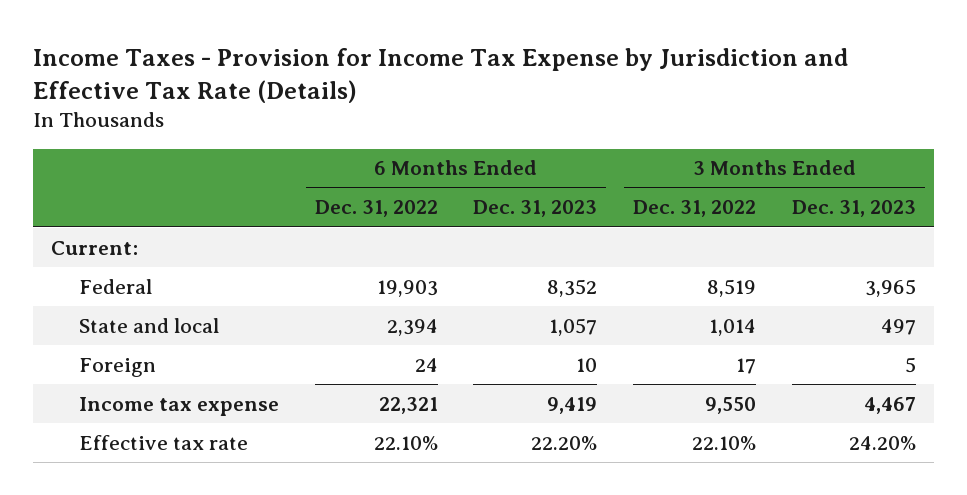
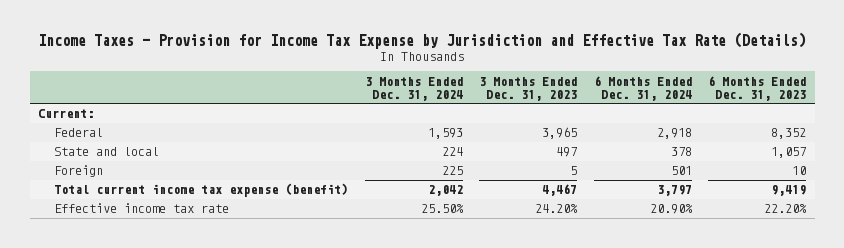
- | 6 Months Ended Dec. 31, 2022 | 6 Months Ended Dec. 31, 2023 | 3 Months Ended Dec. 31, 2022 | 3 Months Ended Dec. 31, 2023
+ | 3 Months Ended Dec. 31, 2024 | 3 Months Ended Dec. 31, 2023 | 6 Months Ended Dec. 31, 2024 | 6 Months Ended Dec. 31, 2023
- Income tax expense | 22,321 | 9,419 | 9,550 | 4,467
- Effective tax rate | 22.10% | 22.20% | 22.10% | 24.20%
+ Total current income tax expense (benefit) | 2,042 | 4,467 | 3,797 | 9,419
+ Effective income tax rate | 25.50% | 24.20% | 20.90% | 22.20%

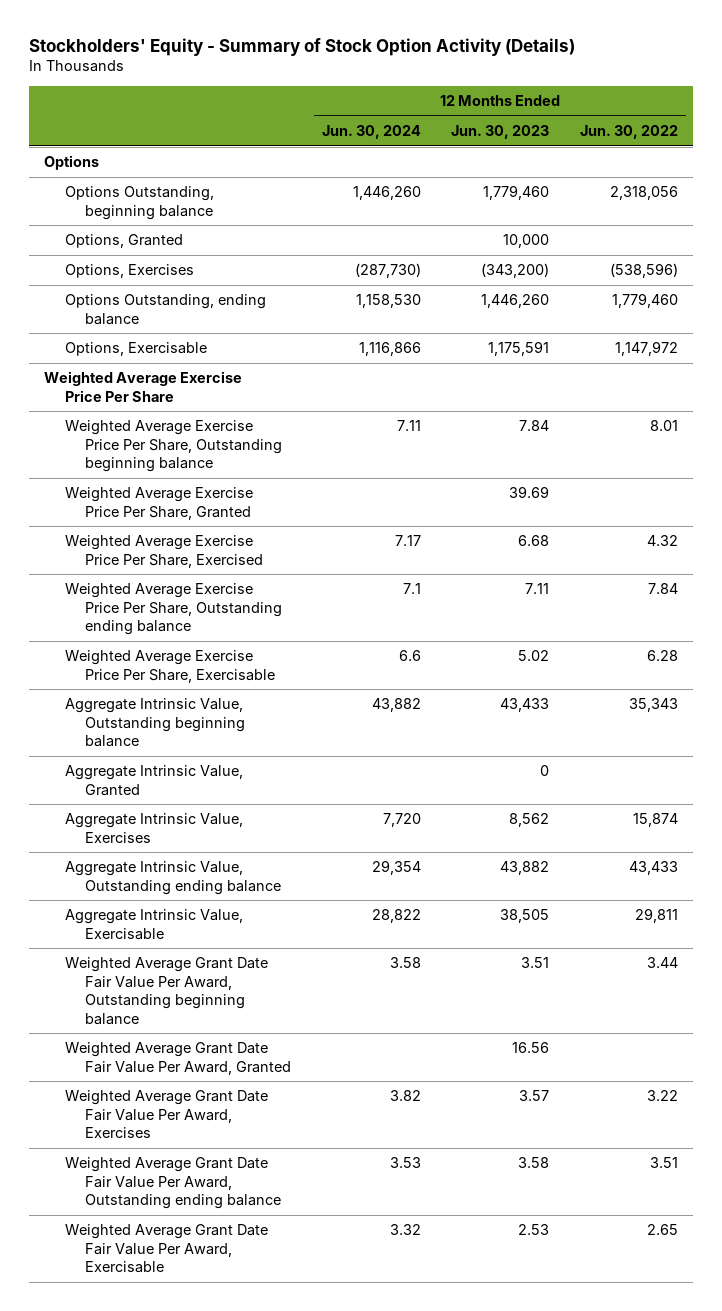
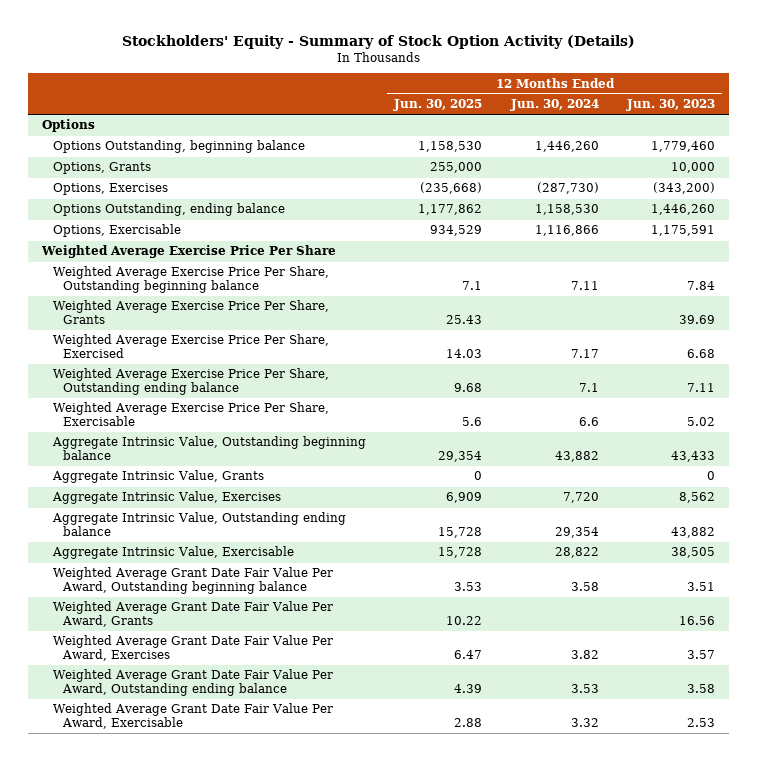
- | 12 Months Ended Jun. 30, 2024 | 12 Months Ended Jun. 30, 2023 | 12 Months Ended Jun. 30, 2022
+ | 12 Months Ended Jun. 30, 2025 | 12 Months Ended Jun. 30, 2024 | 12 Months Ended Jun. 30, 2023
- Options, Granted | | 10,000 |
+ Options, Grants | 255,000 | | 10,000
- Weighted Average Exercise Price Per Share, Granted | | 39.69 |
+ Weighted Average Exercise Price Per Share, Grants | 25.43 | | 39.69
- Aggregate Intrinsic Value, Granted | | 0 |
+ Aggregate Intrinsic Value, Grants | 0 | | 0
- Weighted Average Grant Date Fair Value Per Award, Granted | | 16.56 |
+ Weighted Average Grant Date Fair Value Per Award, Grants | 10.22 | | 16.56

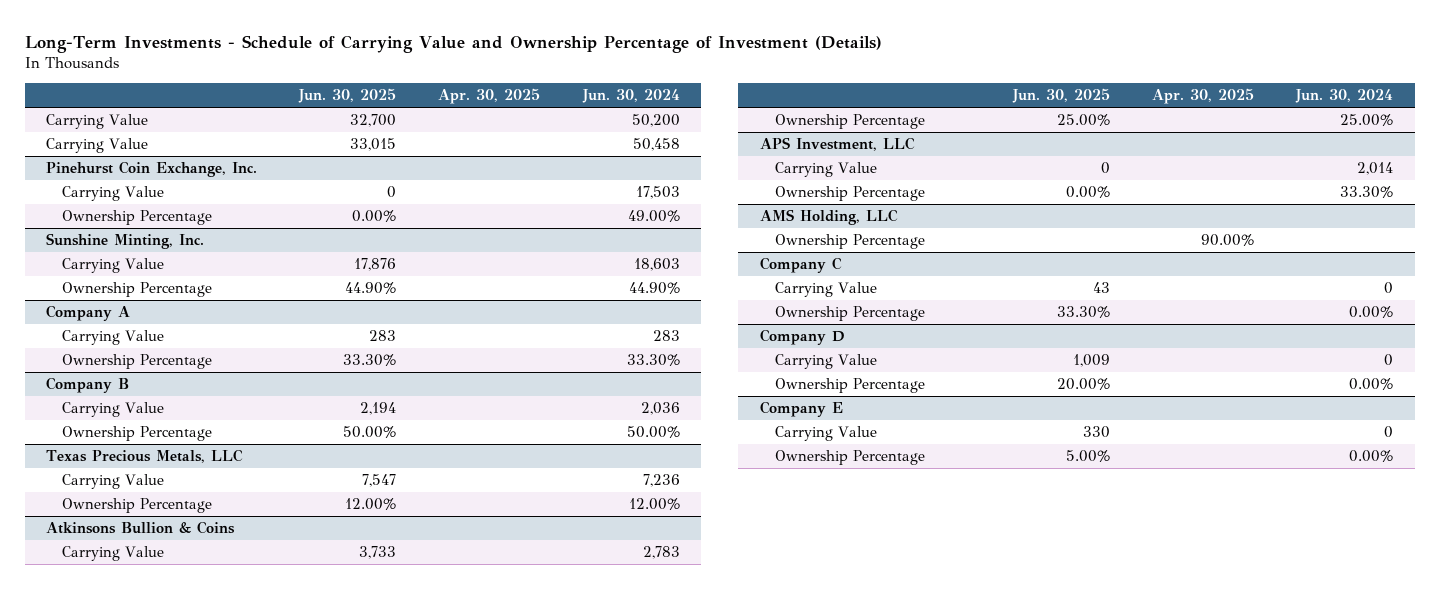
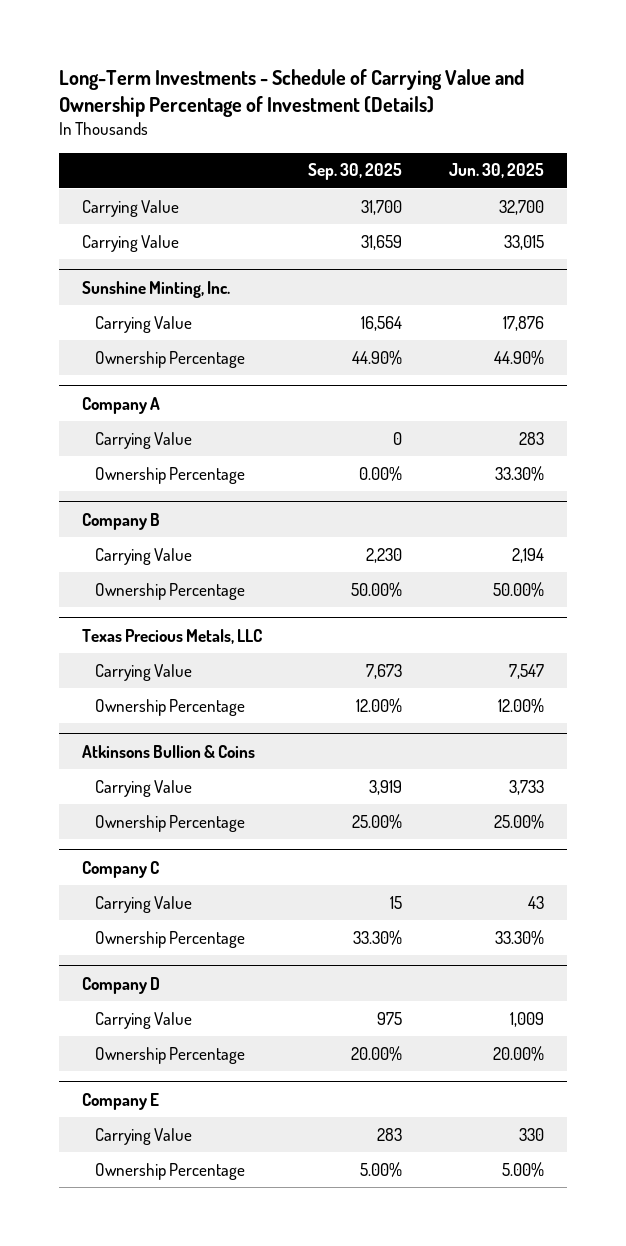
- | Jun. 30, 2025 | Apr. 30, 2025 | Jun. 30, 2024
+ | Sep. 30, 2025 | Jun. 30, 2025
- Pinehurst Coin Exchange, Inc.
- Carrying Value | 0 | | 17,503
- Ownership Percentage | 0.00% | | 49.00%
- APS Investment, LLC
- Carrying Value | 0 | | 2,014
- Ownership Percentage | 0.00% | | 33.30%
- AMS Holding, LLC
- Ownership Percentage | | 90.00% |

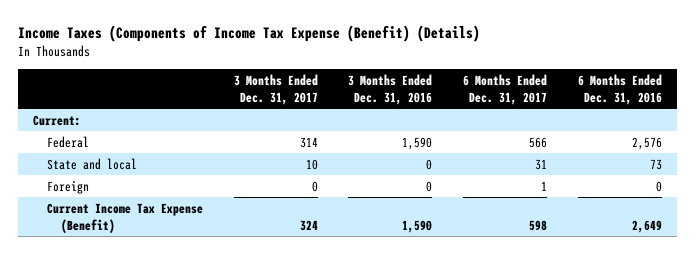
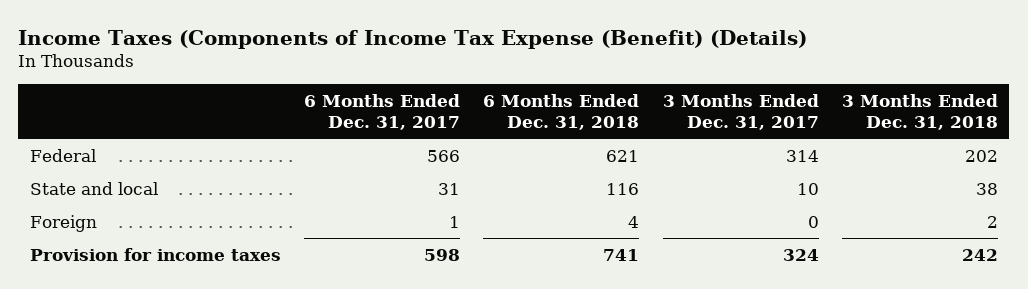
- | 3 Months Ended Dec. 31, 2017 | 3 Months Ended Dec. 31, 2016 | 6 Months Ended Dec. 31, 2017 | 6 Months Ended Dec. 31, 2016
+ | 6 Months Ended Dec. 31, 2017 | 6 Months Ended Dec. 31, 2018 | 3 Months Ended Dec. 31, 2017 | 3 Months Ended Dec. 31, 2018
- Current:
- Current Income Tax Expense (Benefit) | 324 | 1,590 | 598 | 2,649
+ Provision for income taxes | 598 | 741 | 324 | 242

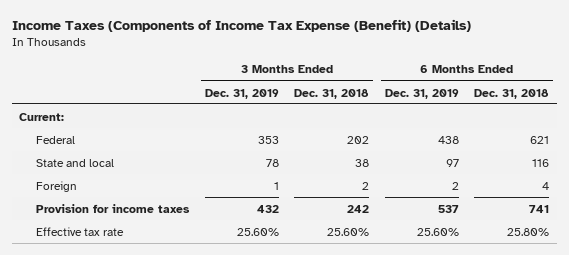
- | 6 Months Ended Dec. 31, 2017 | 6 Months Ended Dec. 31, 2018 | 3 Months Ended Dec. 31, 2017 | 3 Months Ended Dec. 31, 2018
+ | 3 Months Ended Dec. 31, 2019 | 3 Months Ended Dec. 31, 2018 | 6 Months Ended Dec. 31, 2019 | 6 Months Ended Dec. 31, 2018
+ Current:
+ Effective tax rate | 25.60% | 25.60% | 25.60% | 25.80%

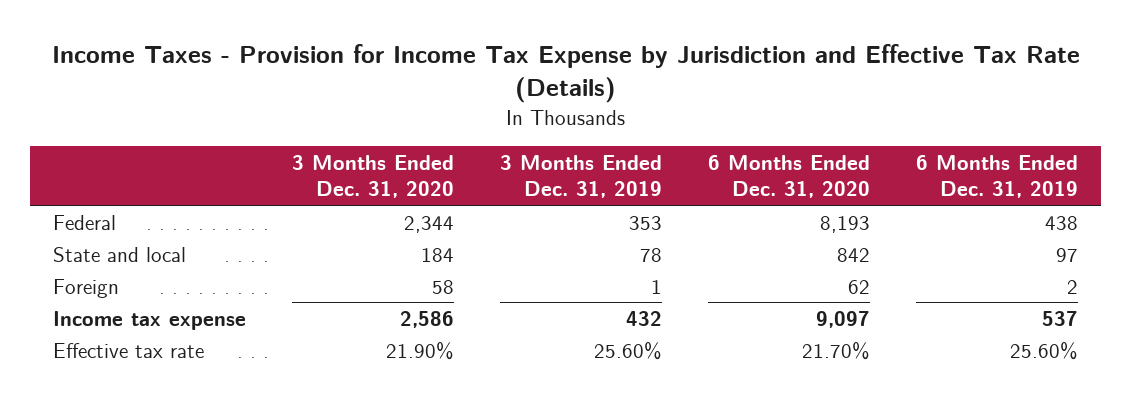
- Income Taxes (Components of Income Tax Expense (Benefit) (Details)
+ Income Taxes - Provision for Income Tax Expense by Jurisdiction and Effective Tax Rate (Details)
- | 3 Months Ended Dec. 31, 2019 | 3 Months Ended Dec. 31, 2018 | 6 Months Ended Dec. 31, 2019 | 6 Months Ended Dec. 31, 2018
+ | 3 Months Ended Dec. 31, 2020 | 3 Months Ended Dec. 31, 2019 | 6 Months Ended Dec. 31, 2020 | 6 Months Ended Dec. 31, 2019
- Current:
- Provision for income taxes | 432 | 242 | 537 | 741
+ Income tax expense | 2,586 | 432 | 9,097 | 537

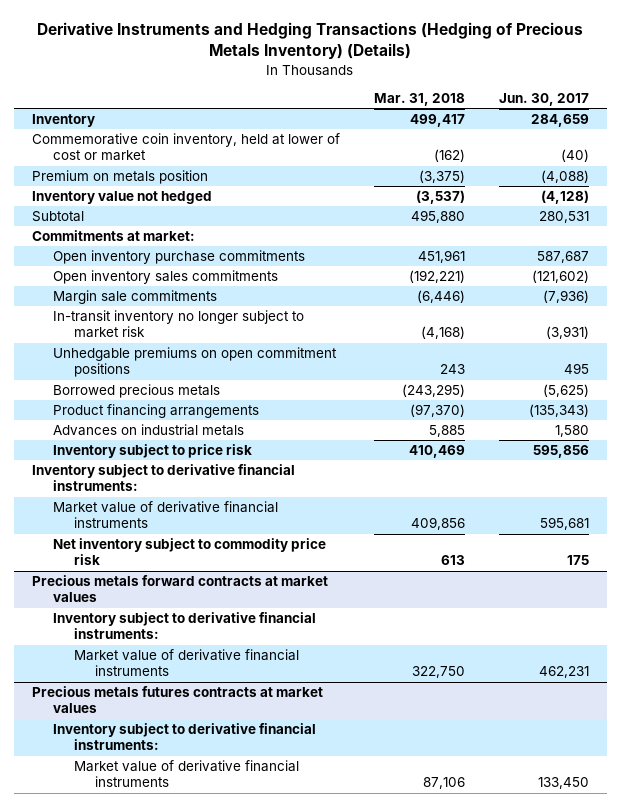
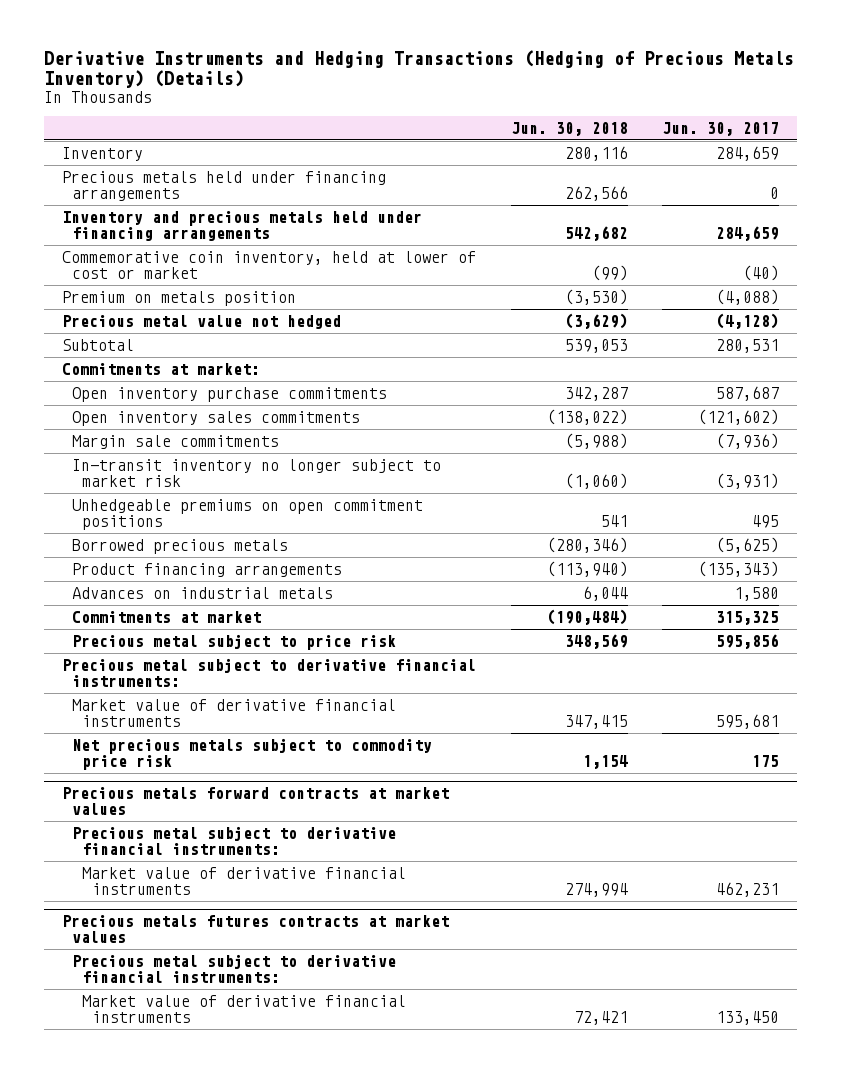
- | Mar. 31, 2018 | Jun. 30, 2017
+ | Jun. 30, 2018 | Jun. 30, 2017
+ Precious metals held under financing arrangements | 262,566 | 0
+ Inventory and precious metals held under financing arrangements | 542,682 | 284,659
- Inventory value not hedged | (3,537) | (4,128)
+ Precious metal value not hedged | (3,629) | (4,128)
- Unhedgable premiums on open commitment positions | 243 | 495
+ Unhedgeable premiums on open commitment positions | 541 | 495
- Inventory subject to price risk | 410,469 | 595,856
- Inventory subject to derivative financial instruments:
+ Commitments at market | (190,484) | 315,325
+ Precious metal subject to price risk | 348,569 | 595,856
+ Precious metal subject to derivative financial instruments:
- Net inventory subject to commodity price risk | 613 | 175
+ Net precious metals subject to commodity price risk | 1,154 | 175
@ Precious metals forward contracts at market values
- Inventory subject to derivative financial instruments:
+ Precious metal subject to derivative financial instruments:
@ Precious metals futures contracts at market values
- Inventory subject to derivative financial instruments:
+ Precious metal subject to derivative financial instruments:

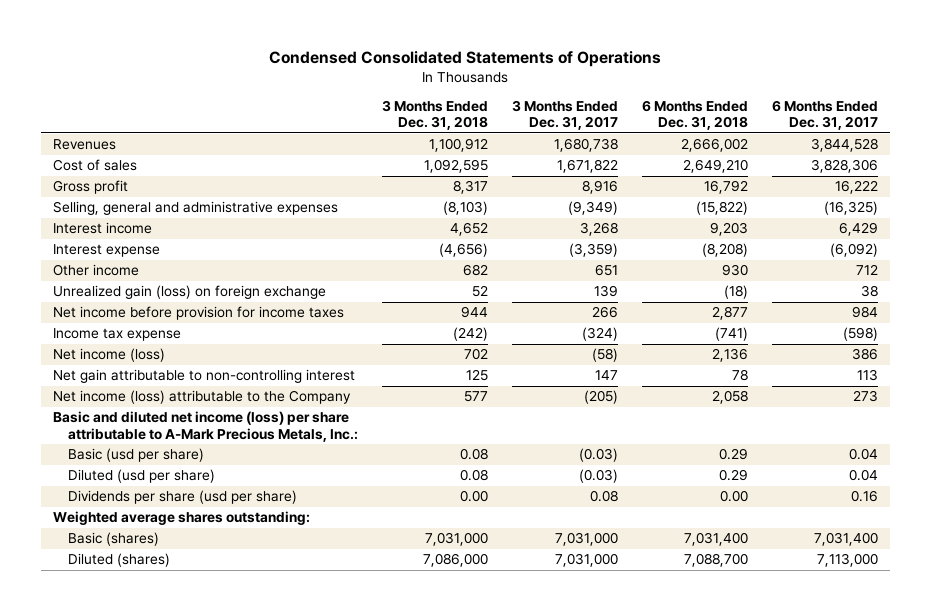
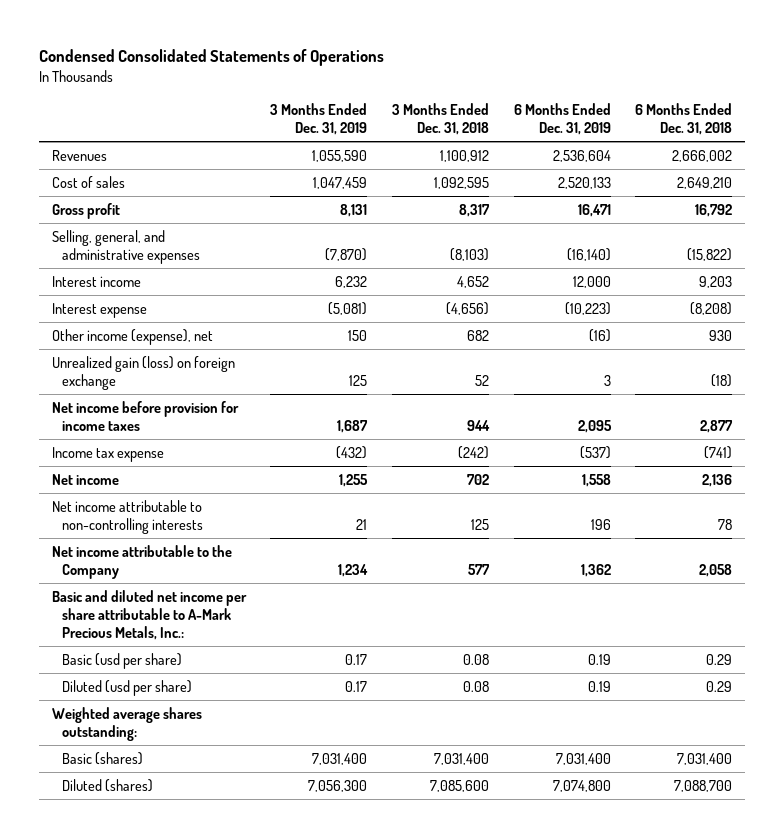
- | 3 Months Ended Dec. 31, 2018 | 3 Months Ended Dec. 31, 2017 | 6 Months Ended Dec. 31, 2018 | 6 Months Ended Dec. 31, 2017
+ | 3 Months Ended Dec. 31, 2019 | 3 Months Ended Dec. 31, 2018 | 6 Months Ended Dec. 31, 2019 | 6 Months Ended Dec. 31, 2018
- Selling, general and administrative expenses | (8,103) | (9,349) | (15,822) | (16,325)
+ Selling, general, and administrative expenses | (7,870) | (8,103) | (16,140) | (15,822)
- Other income | 682 | 651 | 930 | 712
+ Other income (expense), net | 150 | 682 | (16) | 930
- Net income (loss) | 702 | (58) | 2,136 | 386
- Net gain attributable to non-controlling interest | 125 | 147 | 78 | 113
- Net income (loss) attributable to the Company | 577 | (205) | 2,058 | 273
- Basic and diluted net income (loss) per share attributable to A-Mark Precious Metals, Inc.:
+ Net income | 1,255 | 702 | 1,558 | 2,136
+ Net income attributable to non-controlling interests | 21 | 125 | 196 | 78
+ Net income attributable to the Company | 1,234 | 577 | 1,362 | 2,058
+ Basic and diluted net income per share attributable to A-Mark Precious Metals, Inc.:
- Dividends per share (usd per share) | 0.00 | 0.08 | 0.00 | 0.16
- Basic (shares) | 7,031,000 | 7,031,000 | 7,031,400 | 7,031,400
- Diluted (shares) | 7,086,000 | 7,031,000 | 7,088,700 | 7,113,000
+ Basic (shares) | 7,031,400 | 7,031,400 | 7,031,400 | 7,031,400
+ Diluted (shares) | 7,056,300 | 7,085,600 | 7,074,800 | 7,088,700

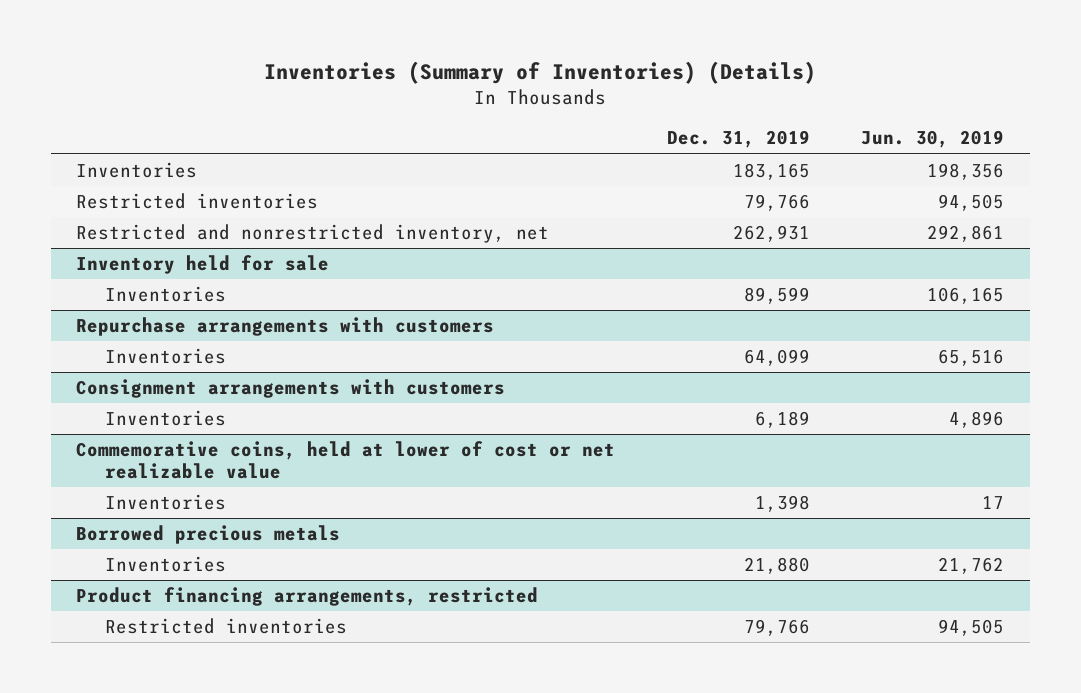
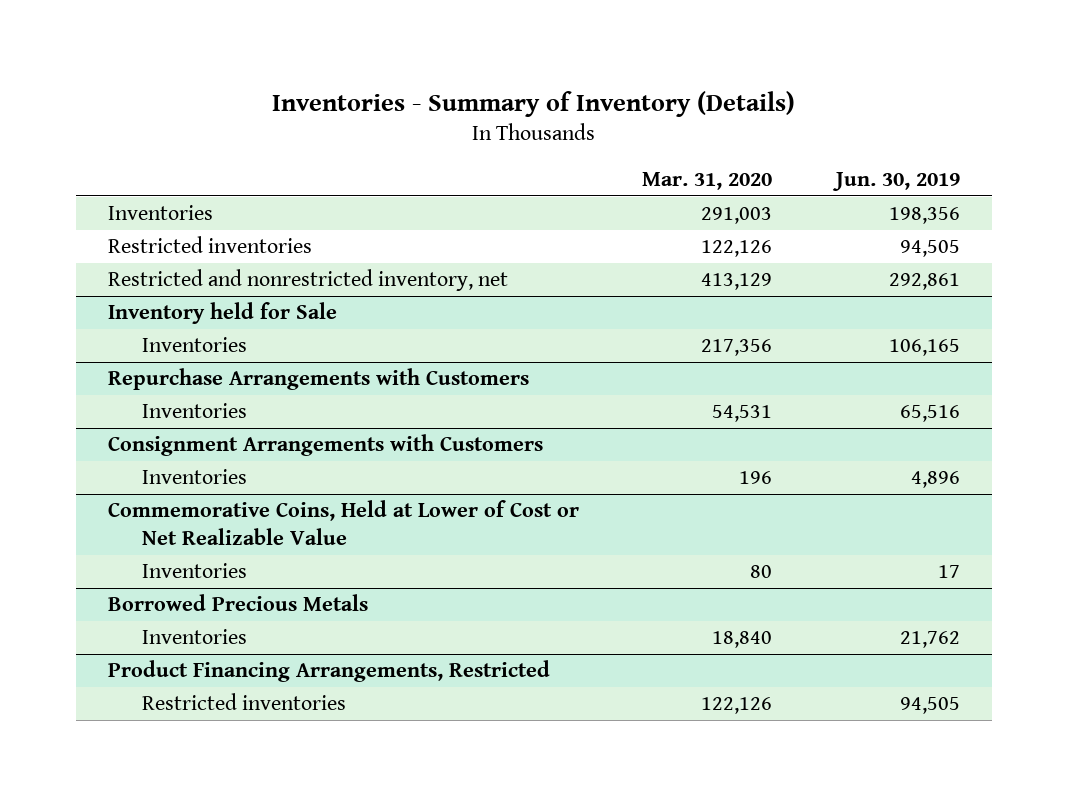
- Inventories (Summary of Inventories) (Details)
+ Inventories - Summary of Inventory (Details)
- | Dec. 31, 2019 | Jun. 30, 2019
+ | Mar. 31, 2020 | Jun. 30, 2019
- Inventory held for sale
+ Inventory held for Sale
- Repurchase arrangements with customers
+ Repurchase Arrangements with Customers
- Consignment arrangements with customers
+ Consignment Arrangements with Customers
- Commemorative coins, held at lower of cost or net realizable value
+ Commemorative Coins, Held at Lower of Cost or Net Realizable Value
- Borrowed precious metals
+ Borrowed Precious Metals
- Product financing arrangements, restricted
+ Product Financing Arrangements, Restricted

